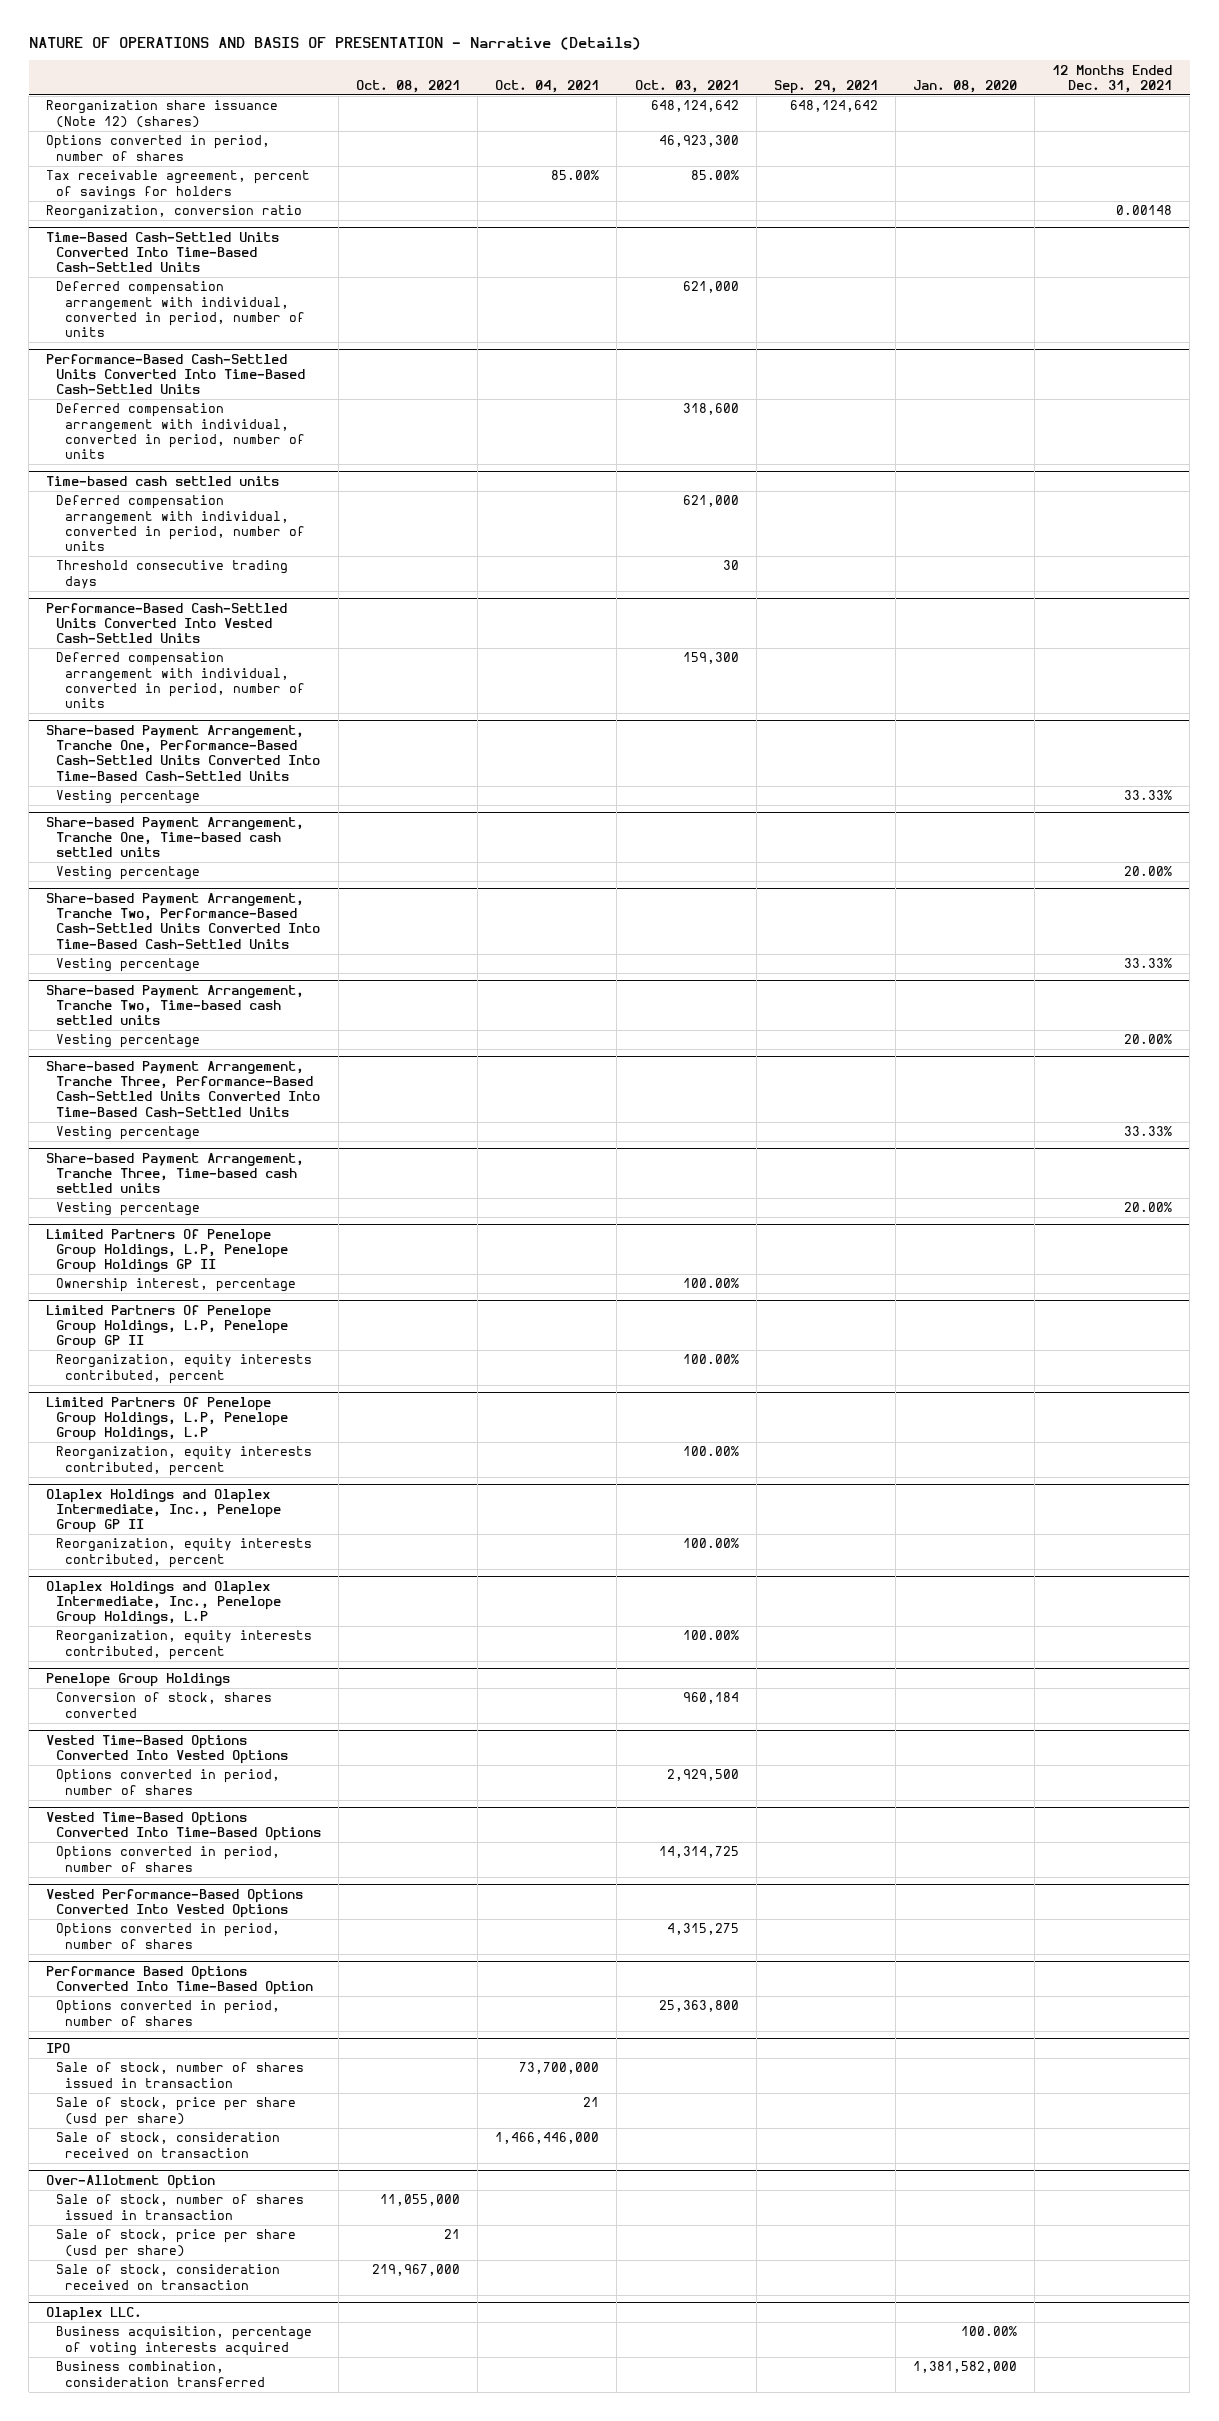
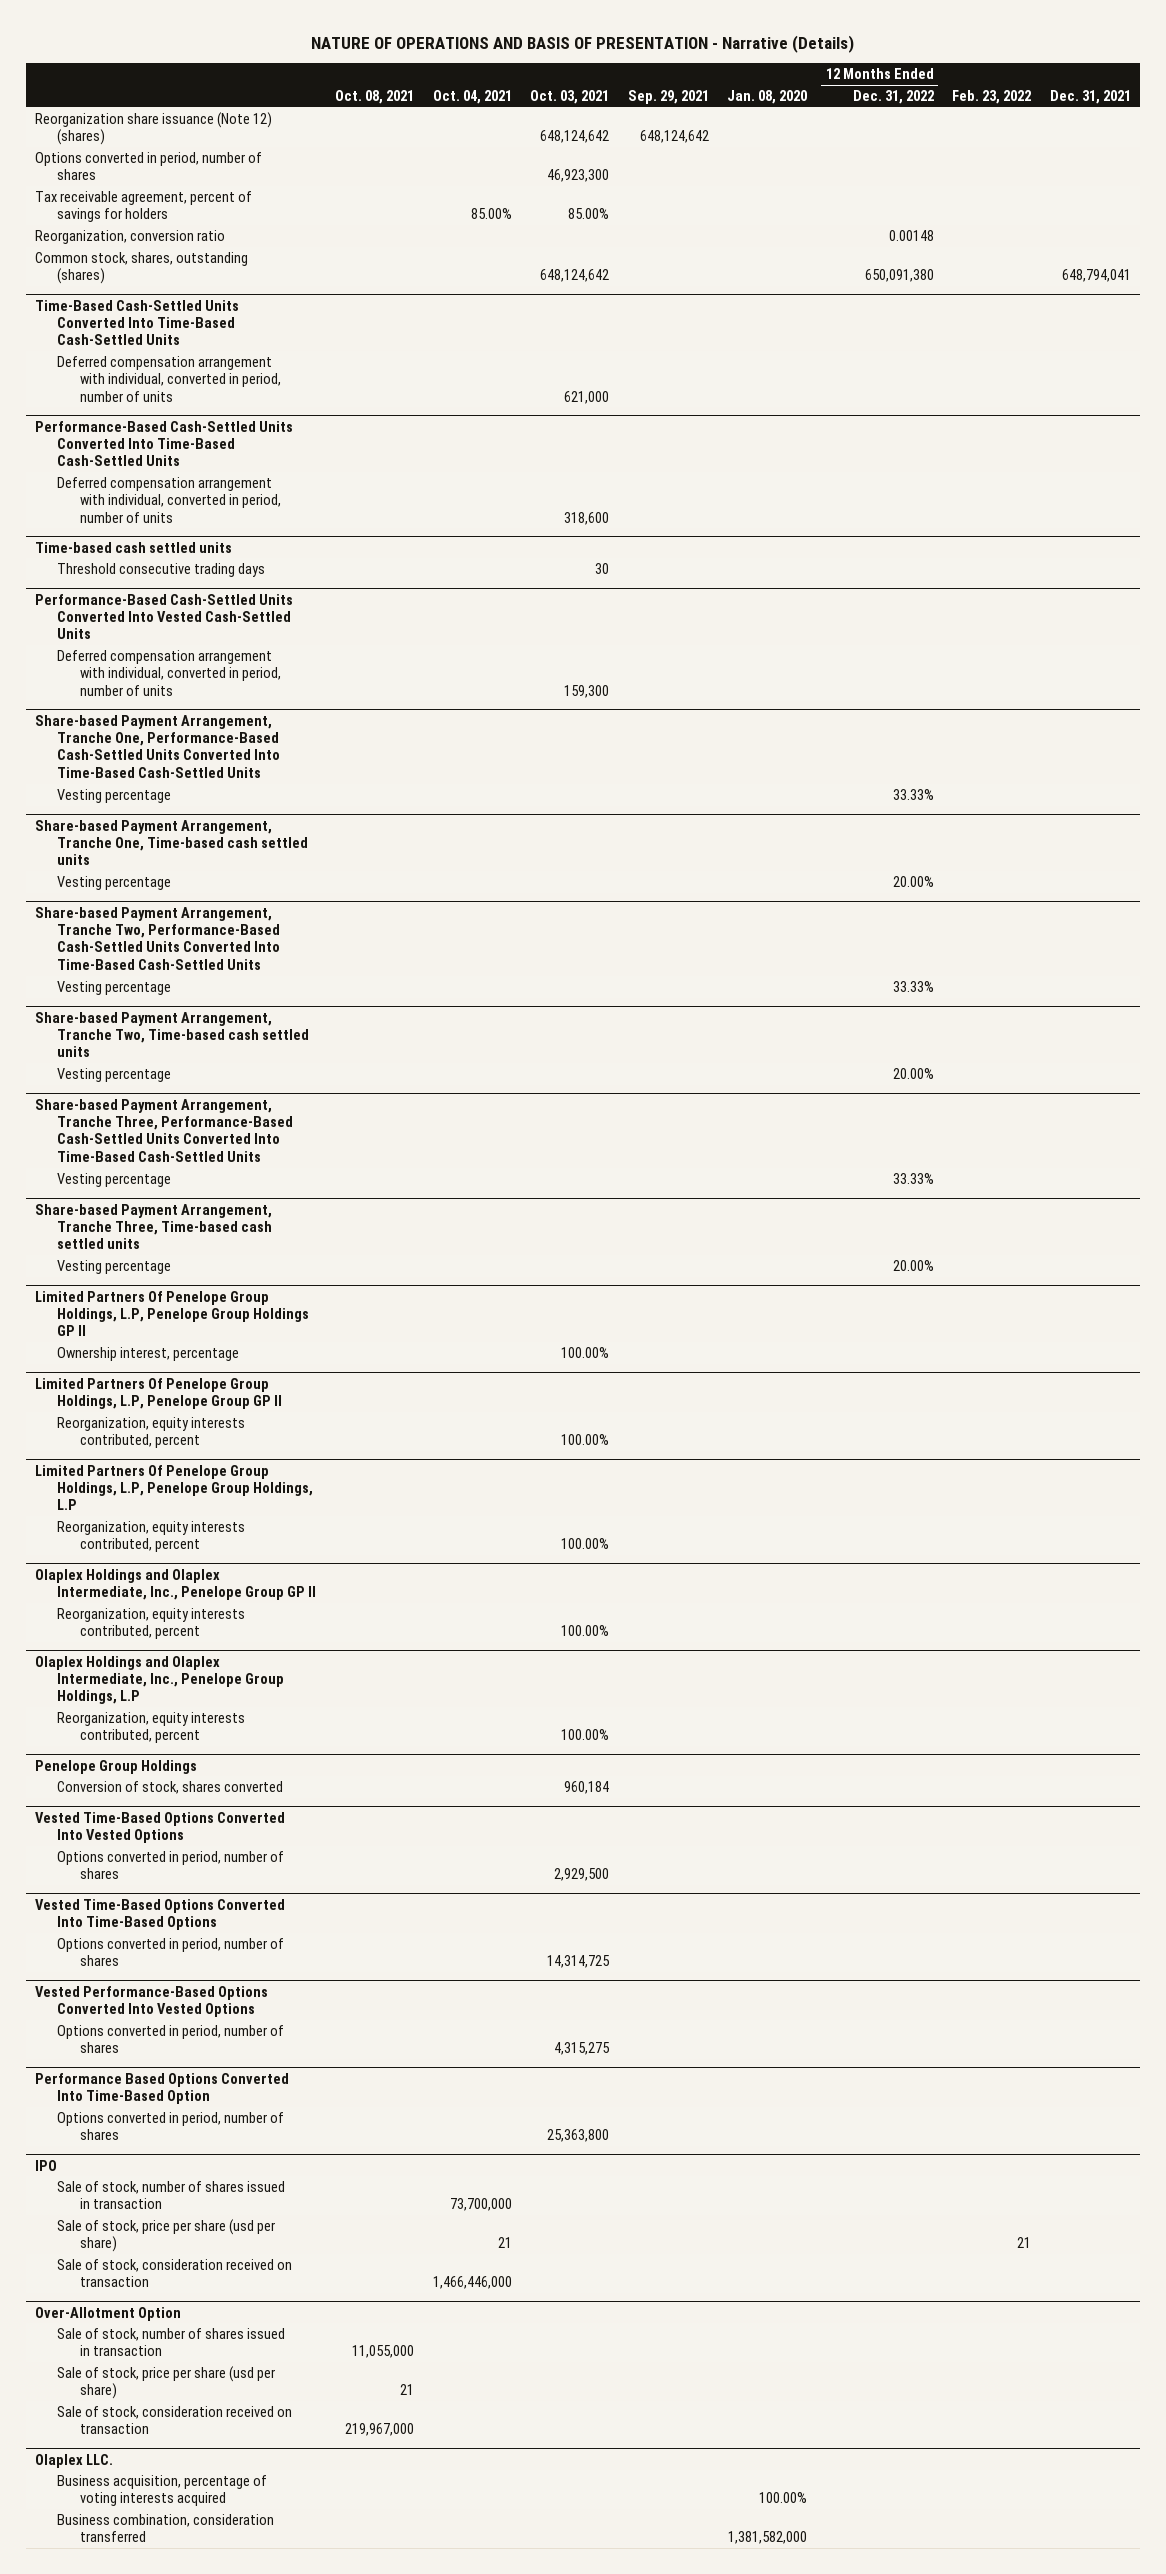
- | Oct. 08, 2021 | Oct. 04, 2021 | Oct. 03, 2021 | Sep. 29, 2021 | Jan. 08, 2020 | 12 Months Ended Dec. 31, 2021
+ | Oct. 08, 2021 | Oct. 04, 2021 | Oct. 03, 2021 | Sep. 29, 2021 | Jan. 08, 2020 | 12 Months Ended Dec. 31, 2022 | Feb. 23, 2022 | Dec. 31, 2021
+ Common stock, shares, outstanding (shares) | | | 648,124,642 | | | 650,091,380 | | 648,794,041
@ Time-based cash settled units
- Deferred compensation arrangement with individual, converted in period, number of units | | | 621,000 | | |

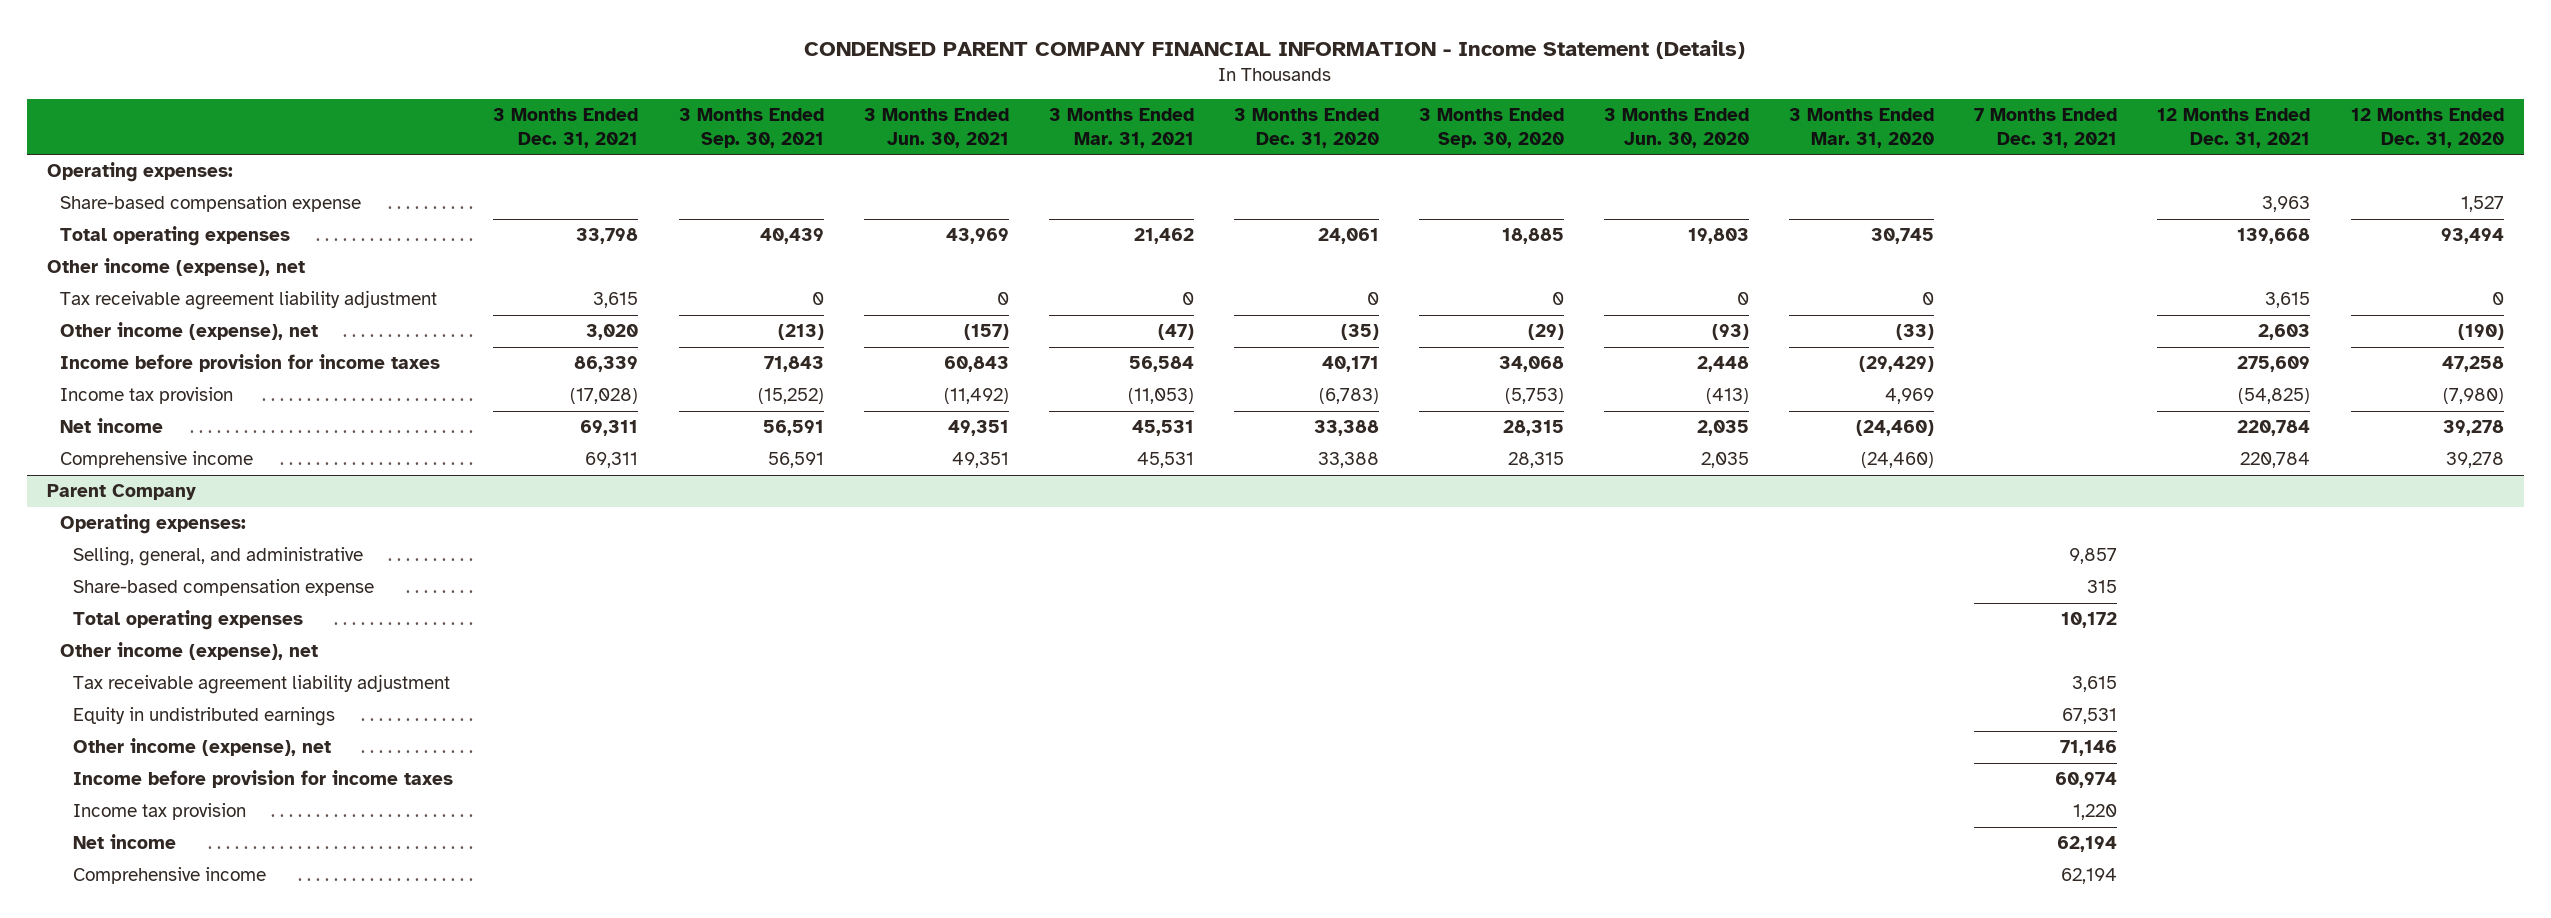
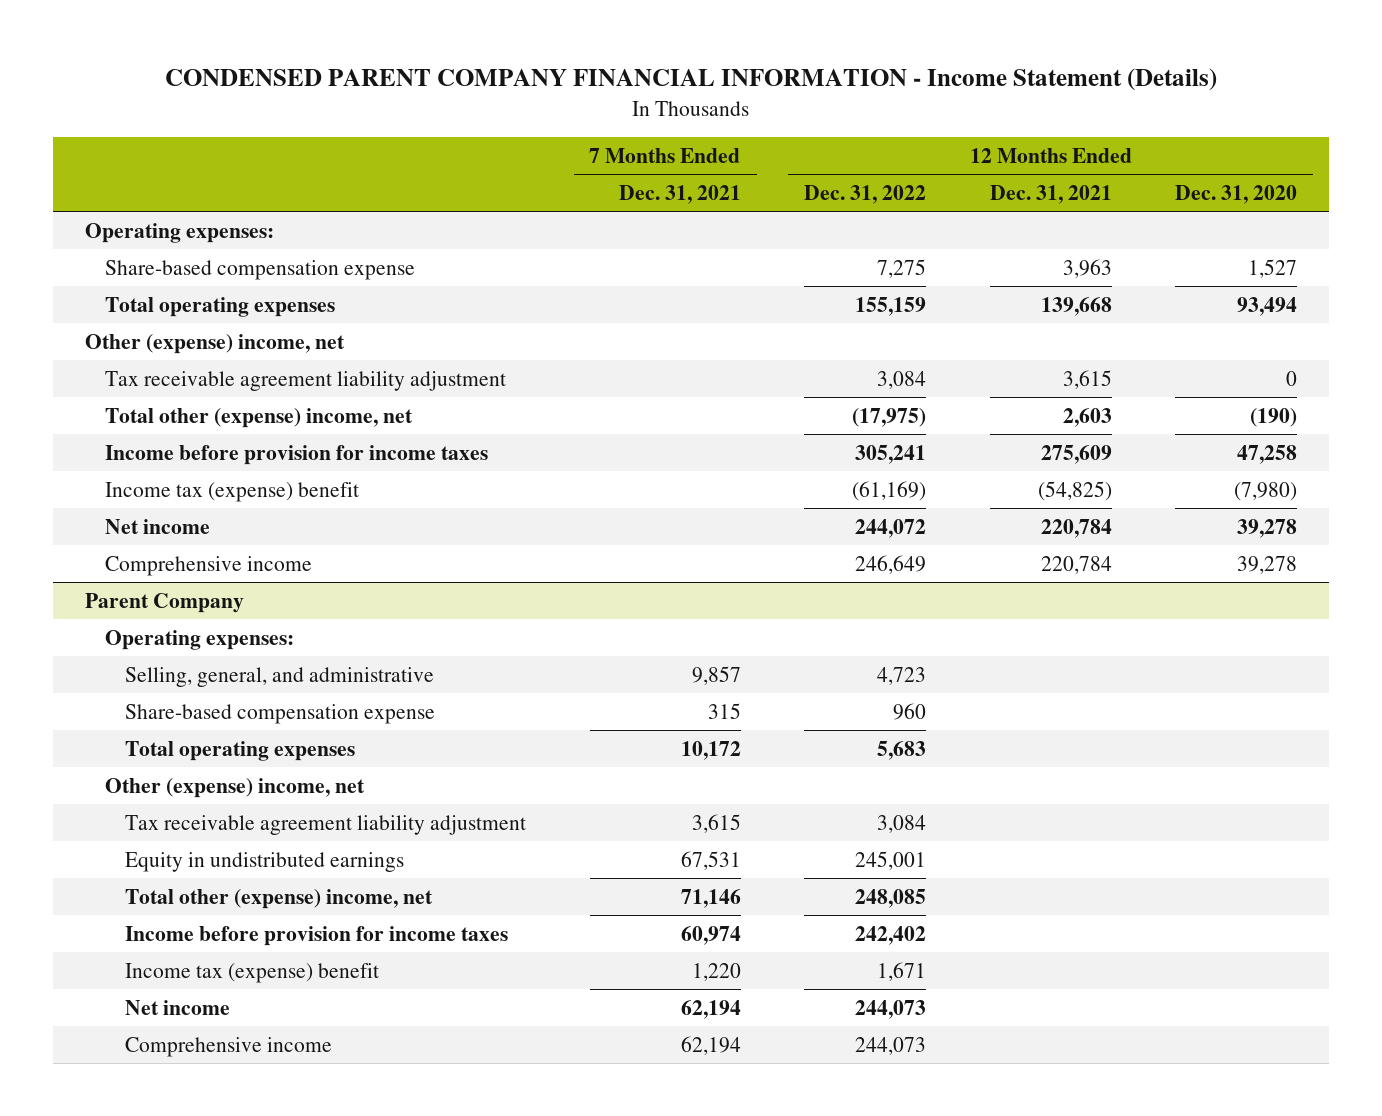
- | 3 Months Ended Dec. 31, 2021 | 3 Months Ended Sep. 30, 2021 | 3 Months Ended Jun. 30, 2021 | 3 Months Ended Mar. 31, 2021 | 3 Months Ended Dec. 31, 2020 | 3 Months Ended Sep. 30, 2020 | 3 Months Ended Jun. 30, 2020 | 3 Months Ended Mar. 31, 2020 | 7 Months Ended Dec. 31, 2021 | 12 Months Ended Dec. 31, 2021 | 12 Months Ended Dec. 31, 2020
+ | 7 Months Ended Dec. 31, 2021 | 12 Months Ended Dec. 31, 2022 | 12 Months Ended Dec. 31, 2021 | 12 Months Ended Dec. 31, 2020
- Other income (expense), net
+ Other (expense) income, net
- Other income (expense), net | 3,020 | (213) | (157) | (47) | (35) | (29) | (93) | (33) | | 2,603 | (190)
+ Total other (expense) income, net | | (17,975) | 2,603 | (190)
- Income tax provision | (17,028) | (15,252) | (11,492) | (11,053) | (6,783) | (5,753) | (413) | 4,969 | | (54,825) | (7,980)
+ Income tax (expense) benefit | | (61,169) | (54,825) | (7,980)
@ Parent Company
- Other income (expense), net
+ Other (expense) income, net
- Other income (expense), net | | | | | | | | | 71,146 | |
+ Total other (expense) income, net | 71,146 | 248,085 | |
- Income tax provision | | | | | | | | | 1,220 | |
+ Income tax (expense) benefit | 1,220 | 1,671 | |

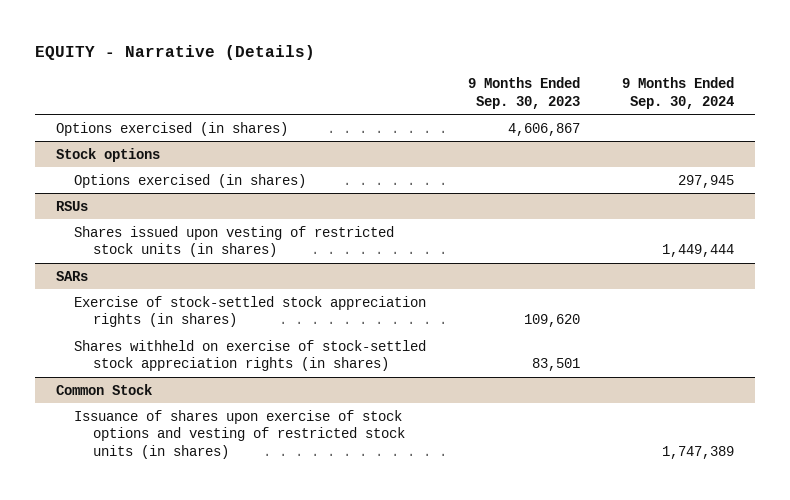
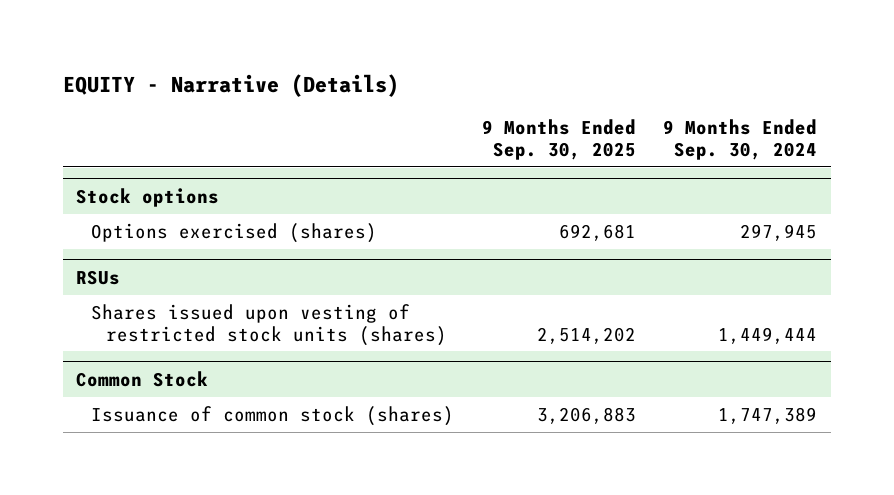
- | 9 Months Ended Sep. 30, 2023 | 9 Months Ended Sep. 30, 2024
+ | 9 Months Ended Sep. 30, 2025 | 9 Months Ended Sep. 30, 2024
- Options exercised (in shares) | 4,606,867 |
@ Stock options
- Options exercised (in shares) | | 297,945
+ Options exercised (shares) | 692,681 | 297,945
@ RSUs
- Shares issued upon vesting of restricted stock units (in shares) | | 1,449,444
- SARs
- Exercise of stock-settled stock appreciation rights (in shares) | 109,620 |
- Shares withheld on exercise of stock-settled stock appreciation rights (in shares) | 83,501 |
@ RSUs
+ Shares issued upon vesting of restricted stock units (shares) | 2,514,202 | 1,449,444
@ Common Stock
- Issuance of shares upon exercise of stock options and vesting of restricted stock units (in shares) | | 1,747,389
+ Issuance of common stock (shares) | 3,206,883 | 1,747,389

